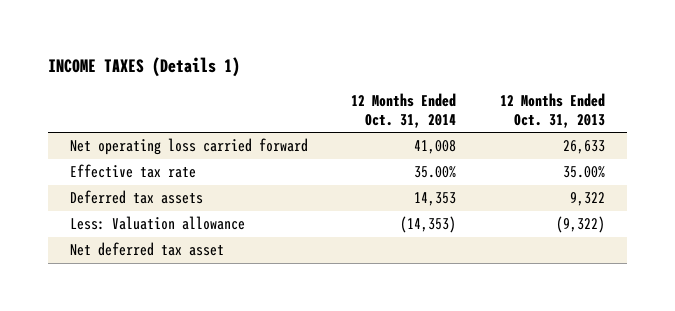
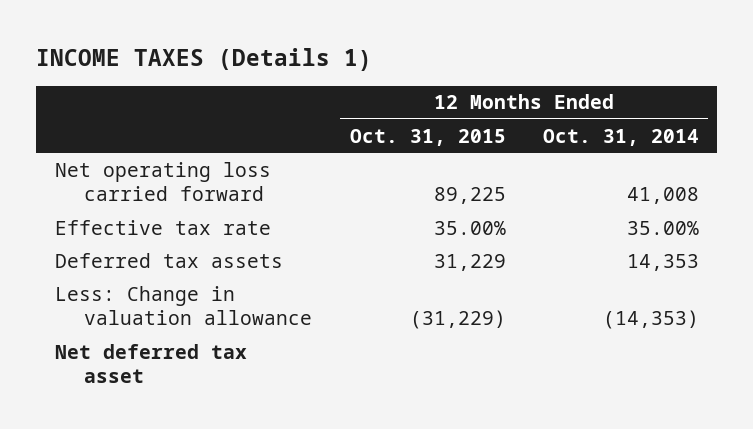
- | 12 Months Ended Oct. 31, 2014 | 12 Months Ended Oct. 31, 2013
+ | 12 Months Ended Oct. 31, 2015 | 12 Months Ended Oct. 31, 2014
- Less: Valuation allowance | (14,353) | (9,322)
+ Less: Change in valuation allowance | (31,229) | (14,353)

